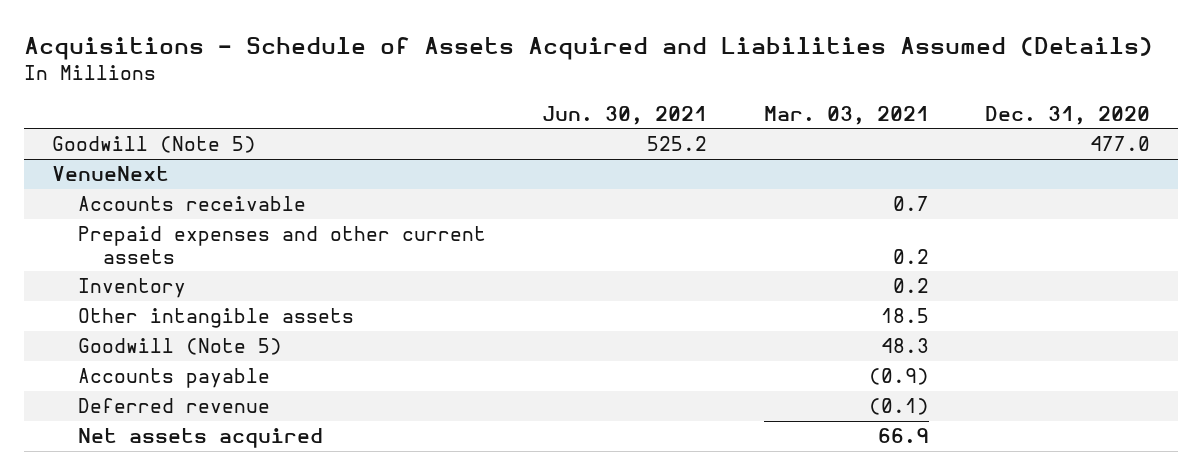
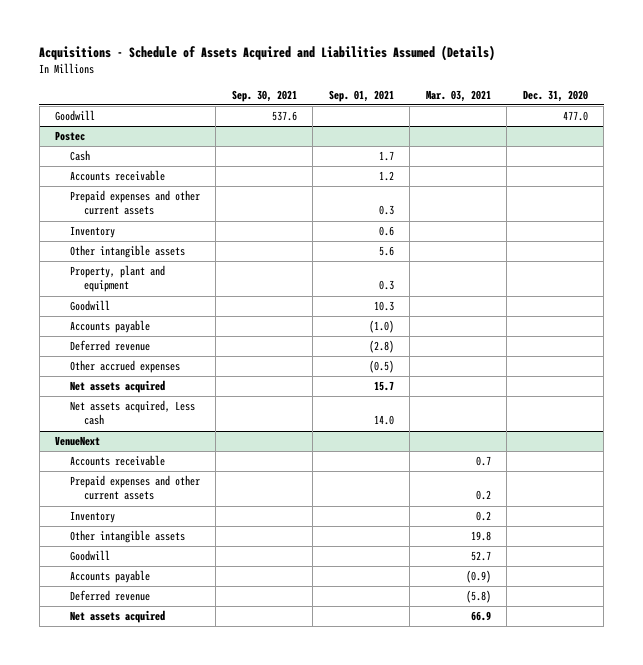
- | Jun. 30, 2021 | Mar. 03, 2021 | Dec. 31, 2020
+ | Sep. 30, 2021 | Sep. 01, 2021 | Mar. 03, 2021 | Dec. 31, 2020
- Goodwill (Note 5) | 525.2 | | 477.0
+ Goodwill | 537.6 | | | 477.0
+ Postec
+ Cash | | 1.7 | |
+ Accounts receivable | | 1.2 | |
+ Prepaid expenses and other current assets | | 0.3 | |
+ Inventory | | 0.6 | |
+ Other intangible assets | | 5.6 | |
+ Property, plant and equipment | | 0.3 | |
+ Goodwill | | 10.3 | |
+ Accounts payable | | (1.0) | |
+ Deferred revenue | | (2.8) | |
+ Other accrued expenses | | (0.5) | |
+ Net assets acquired | | 15.7 | |
+ Net assets acquired, Less cash | | 14.0 | |
@ VenueNext
- Other intangible assets | | 18.5 |
- Goodwill (Note 5) | | 48.3 |
+ Other intangible assets | | | 19.8 |
+ Goodwill | | | 52.7 |
- Deferred revenue | | (0.1) |
+ Deferred revenue | | | (5.8) |

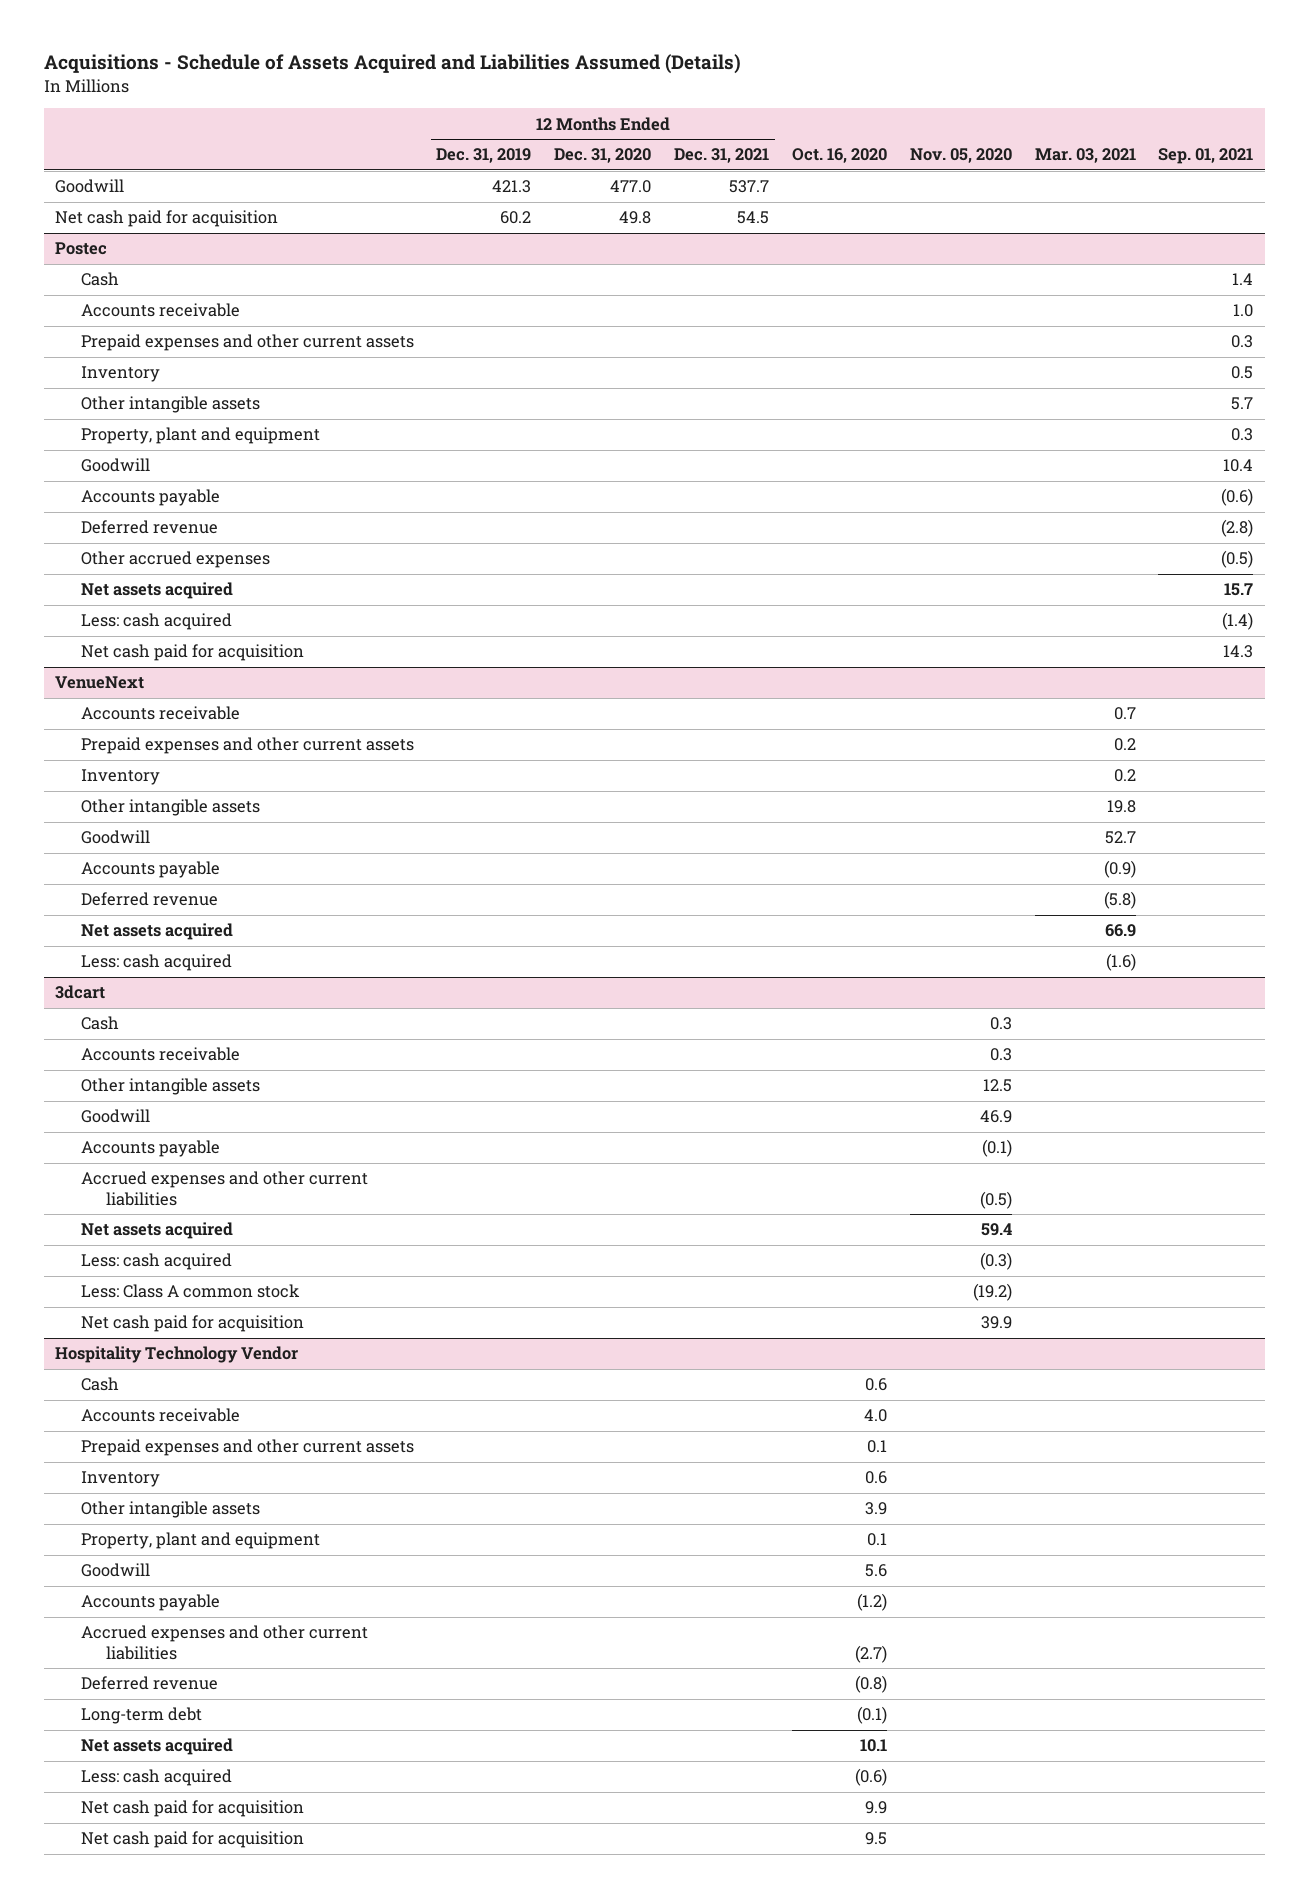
- | Sep. 30, 2021 | Sep. 01, 2021 | Mar. 03, 2021 | Dec. 31, 2020
+ | 12 Months Ended Dec. 31, 2019 | 12 Months Ended Dec. 31, 2020 | 12 Months Ended Dec. 31, 2021 | Oct. 16, 2020 | Nov. 05, 2020 | Mar. 03, 2021 | Sep. 01, 2021
+ Net cash paid for acquisition | 60.2 | 49.8 | 54.5 | | | |
@ Postec
- Cash | | 1.7 | |
- Accounts receivable | | 1.2 | |
+ Cash | | | | | | | 1.4
+ Accounts receivable | | | | | | | 1.0
- Inventory | | 0.6 | |
- Other intangible assets | | 5.6 | |
+ Inventory | | | | | | | 0.5
+ Other intangible assets | | | | | | | 5.7
- Goodwill | | 10.3 | |
- Accounts payable | | (1.0) | |
+ Goodwill | | | | | | | 10.4
+ Accounts payable | | | | | | | (0.6)
- Net assets acquired, Less cash | | 14.0 | |
+ Less: cash acquired | | | | | | | (1.4)
+ Net cash paid for acquisition | | | | | | | 14.3
@ VenueNext
+ Less: cash acquired | | | | | | (1.6) |
+ 3dcart
+ Cash | | | | | 0.3 | |
+ Accounts receivable | | | | | 0.3 | |
+ Other intangible assets | | | | | 12.5 | |
+ Goodwill | | | | | 46.9 | |
+ Accounts payable | | | | | (0.1) | |
+ Accrued expenses and other current liabilities | | | | | (0.5) | |
+ Net assets acquired | | | | | 59.4 | |
+ Less: cash acquired | | | | | (0.3) | |
+ Less: Class A common stock | | | | | (19.2) | |
+ Net cash paid for acquisition | | | | | 39.9 | |
+ Hospitality Technology Vendor
+ Cash | | | | 0.6 | | |
+ Accounts receivable | | | | 4.0 | | |
+ Prepaid expenses and other current assets | | | | 0.1 | | |
+ Inventory | | | | 0.6 | | |
+ Other intangible assets | | | | 3.9 | | |
+ Property, plant and equipment | | | | 0.1 | | |
+ Goodwill | | | | 5.6 | | |
+ Accounts payable | | | | (1.2) | | |
+ Accrued expenses and other current liabilities | | | | (2.7) | | |
+ Deferred revenue | | | | (0.8) | | |
+ Long-term debt | | | | (0.1) | | |
+ Net assets acquired | | | | 10.1 | | |
+ Less: cash acquired | | | | (0.6) | | |
+ Net cash paid for acquisition | | | | 9.9 | | |
+ Net cash paid for acquisition | | | | 9.5 | | |

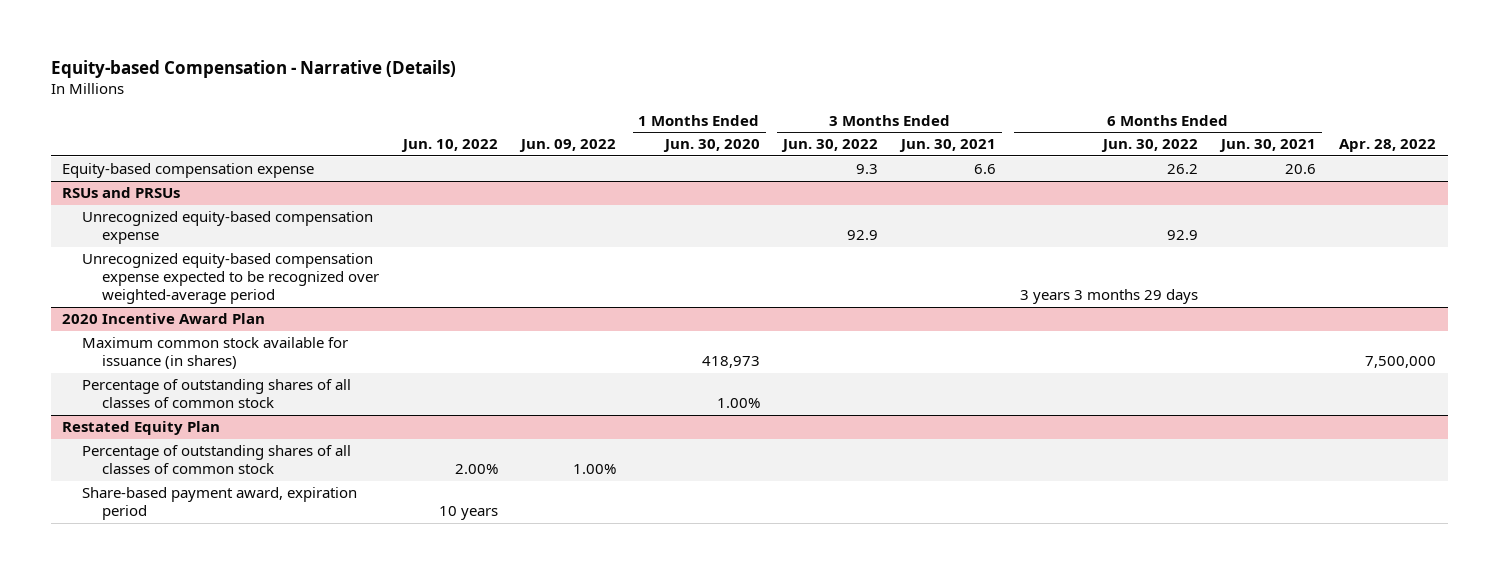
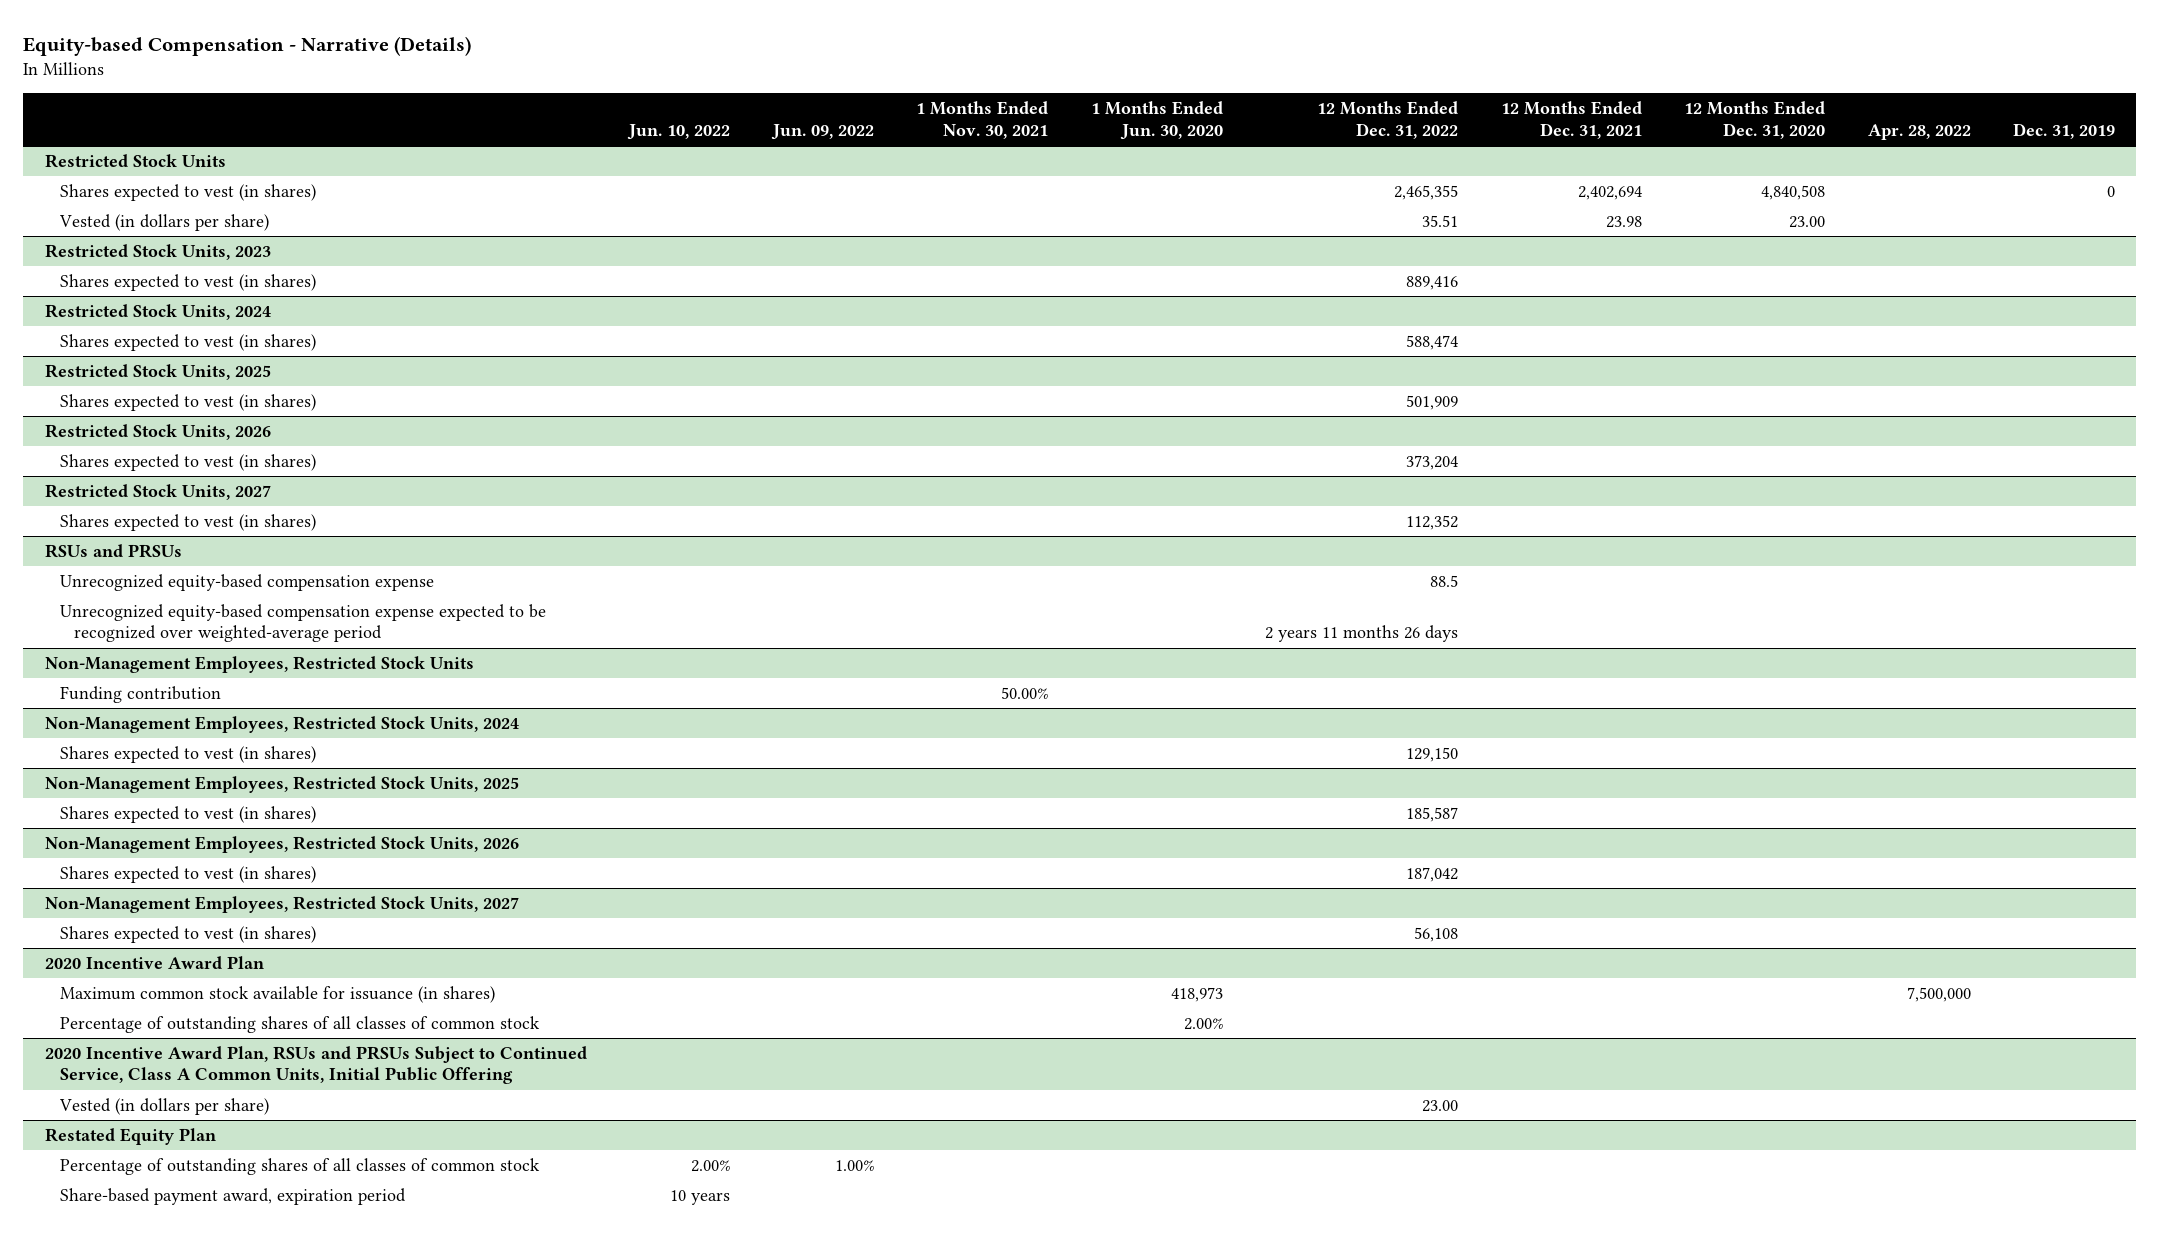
- | Jun. 10, 2022 | Jun. 09, 2022 | 1 Months Ended Jun. 30, 2020 | 3 Months Ended Jun. 30, 2022 | 3 Months Ended Jun. 30, 2021 | 6 Months Ended Jun. 30, 2022 | 6 Months Ended Jun. 30, 2021 | Apr. 28, 2022
+ | Jun. 10, 2022 | Jun. 09, 2022 | 1 Months Ended Nov. 30, 2021 | 1 Months Ended Jun. 30, 2020 | 12 Months Ended Dec. 31, 2022 | 12 Months Ended Dec. 31, 2021 | 12 Months Ended Dec. 31, 2020 | Apr. 28, 2022 | Dec. 31, 2019
- Equity-based compensation expense | | | | 9.3 | 6.6 | 26.2 | 20.6 |
+ Restricted Stock Units
+ Shares expected to vest (in shares) | | | | | 2,465,355 | 2,402,694 | 4,840,508 | | 0
+ Vested (in dollars per share) | | | | | 35.51 | 23.98 | 23.00 | |
+ Restricted Stock Units, 2023
+ Shares expected to vest (in shares) | | | | | 889,416 | | | |
+ Restricted Stock Units, 2024
+ Shares expected to vest (in shares) | | | | | 588,474 | | | |
+ Restricted Stock Units, 2025
+ Shares expected to vest (in shares) | | | | | 501,909 | | | |
+ Restricted Stock Units, 2026
+ Shares expected to vest (in shares) | | | | | 373,204 | | | |
+ Restricted Stock Units, 2027
+ Shares expected to vest (in shares) | | | | | 112,352 | | | |
+ Non-Management Employees, Restricted Stock Units
+ Funding contribution | | | 50.00% | | | | | |
+ Non-Management Employees, Restricted Stock Units, 2024
+ Shares expected to vest (in shares) | | | | | 129,150 | | | |
+ Non-Management Employees, Restricted Stock Units, 2025
+ Shares expected to vest (in shares) | | | | | 185,587 | | | |
+ Non-Management Employees, Restricted Stock Units, 2026
+ Shares expected to vest (in shares) | | | | | 187,042 | | | |
+ Non-Management Employees, Restricted Stock Units, 2027
+ Shares expected to vest (in shares) | | | | | 56,108 | | | |
@ 2020 Incentive Award Plan
- Percentage of outstanding shares of all classes of common stock | | | 1.00% | | | | |
+ Percentage of outstanding shares of all classes of common stock | | | | 2.00% | | | | |
+ 2020 Incentive Award Plan, RSUs and PRSUs Subject to Continued Service, Class A Common Units, Initial Public Offering
+ Vested (in dollars per share) | | | | | 23.00 | | | |

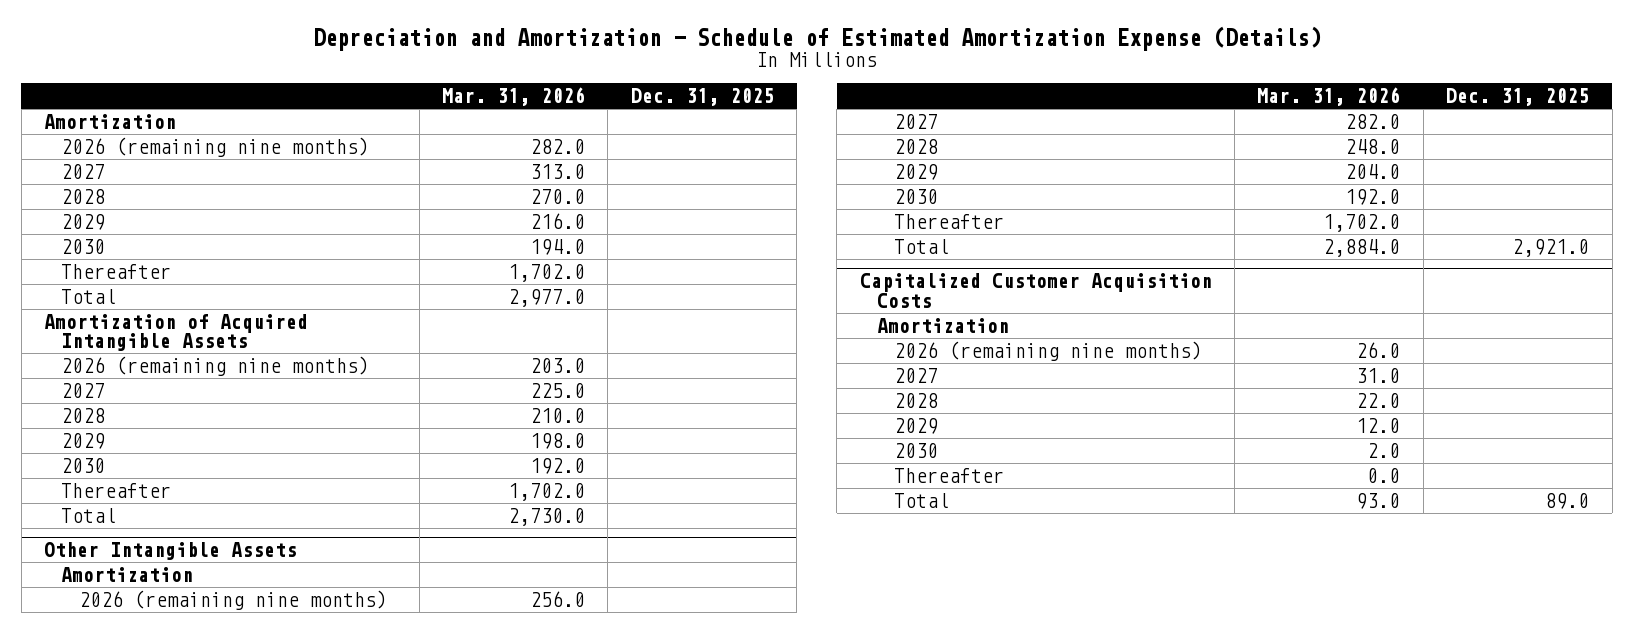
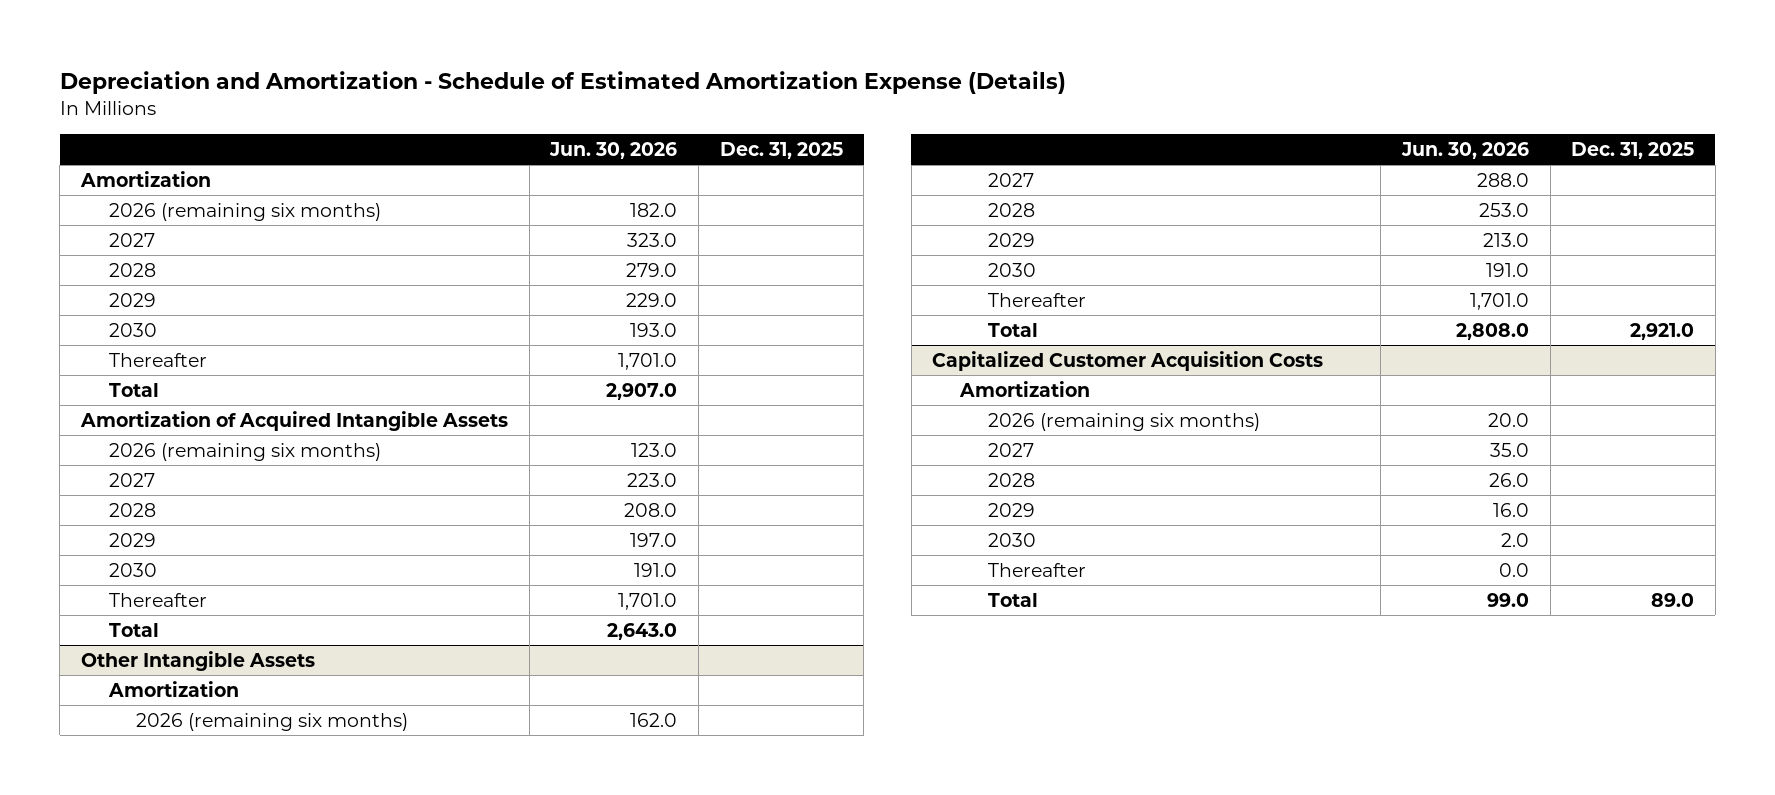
- | Mar. 31, 2026 | Dec. 31, 2025
+ | Jun. 30, 2026 | Dec. 31, 2025
- 2026 (remaining nine months) | 282.0 |
+ 2026 (remaining six months) | 182.0 |
- 2026 (remaining nine months) | 203.0 |
+ 2026 (remaining six months) | 123.0 |
@ Other Intangible Assets
- 2026 (remaining nine months) | 256.0 |
+ 2026 (remaining six months) | 162.0 |
@ Capitalized Customer Acquisition Costs
- 2026 (remaining nine months) | 26.0 |
+ 2026 (remaining six months) | 20.0 |

